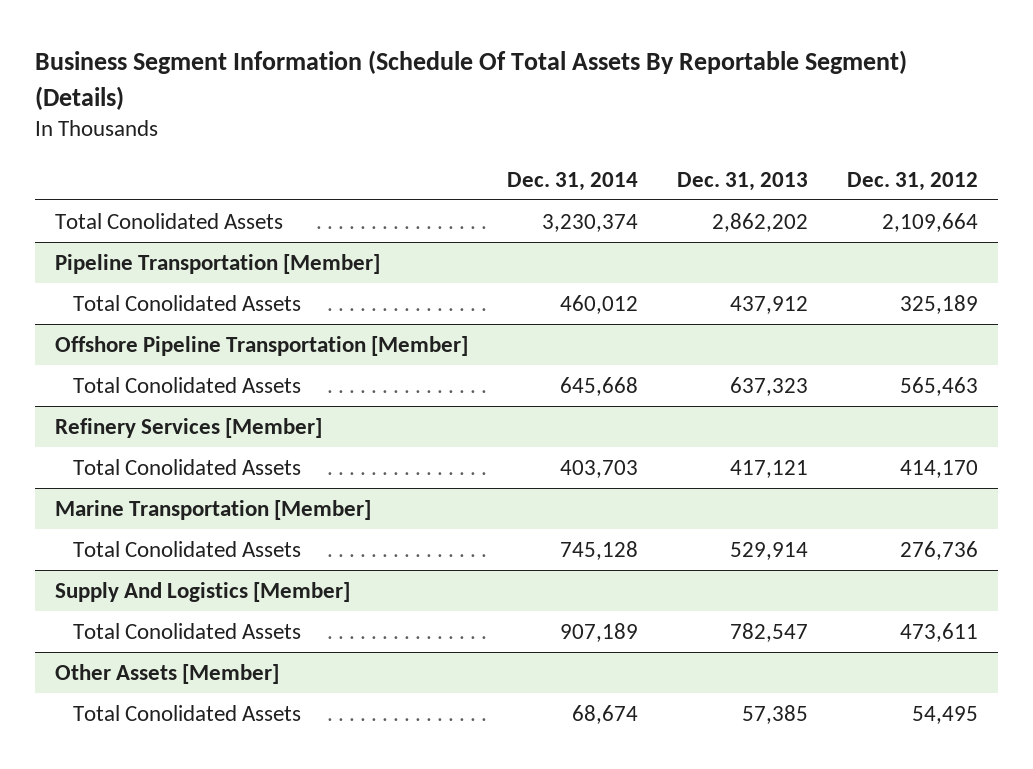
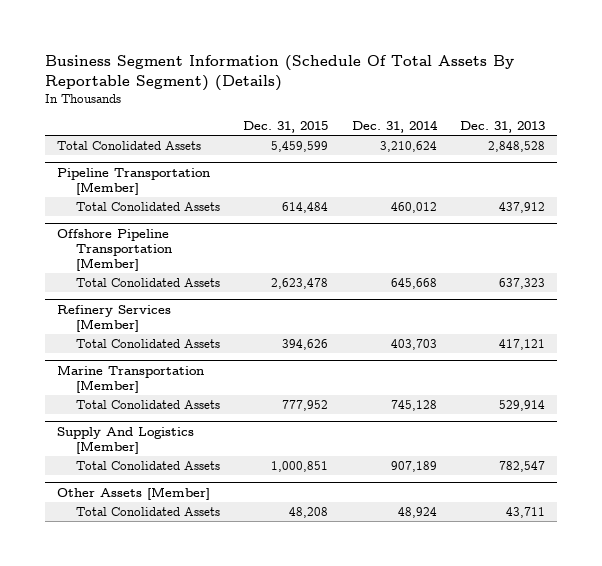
- | Dec. 31, 2014 | Dec. 31, 2013 | Dec. 31, 2012
+ | Dec. 31, 2015 | Dec. 31, 2014 | Dec. 31, 2013
- Total Conolidated Assets | 3,230,374 | 2,862,202 | 2,109,664
+ Total Conolidated Assets | 5,459,599 | 3,210,624 | 2,848,528
@ Other Assets [Member]
- Total Conolidated Assets | 68,674 | 57,385 | 54,495
+ Total Conolidated Assets | 48,208 | 48,924 | 43,711

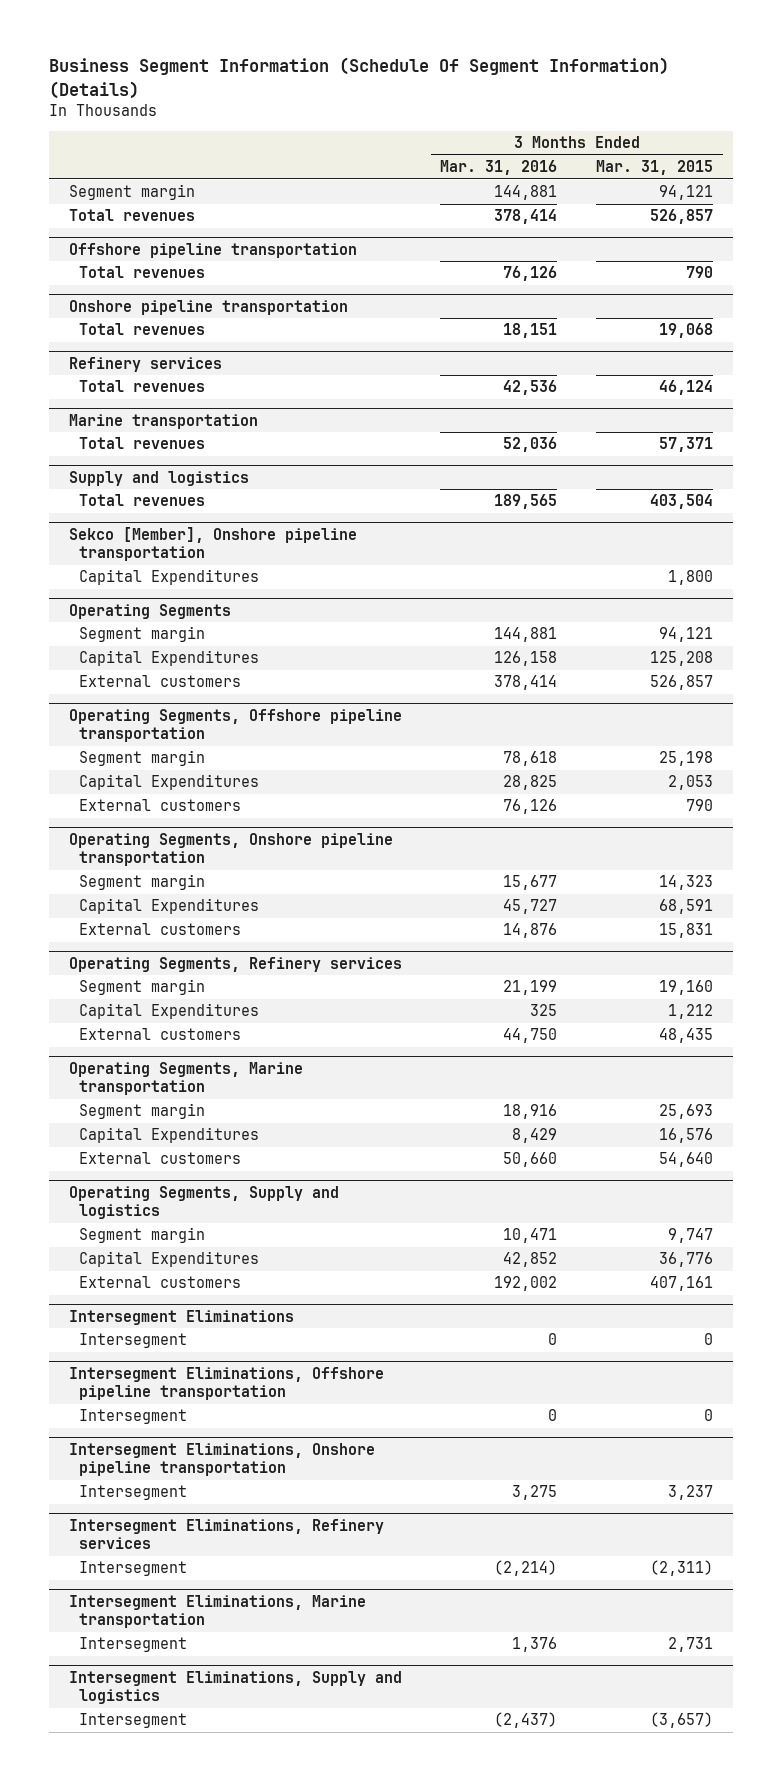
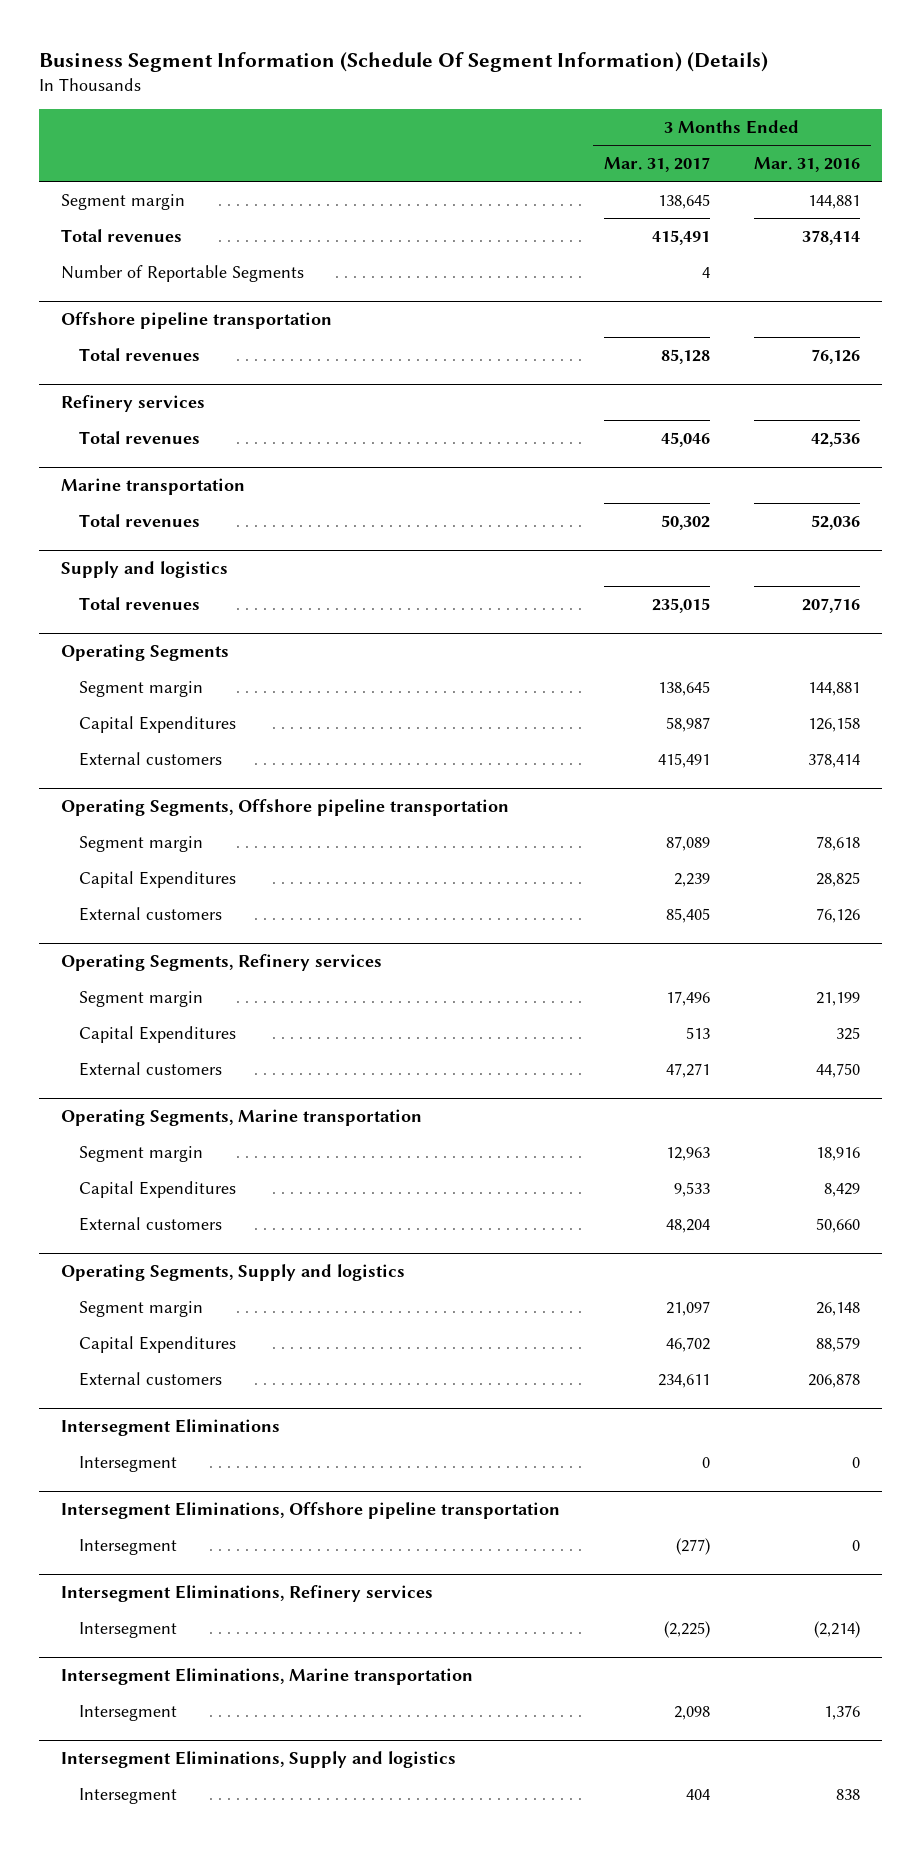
- | 3 Months Ended Mar. 31, 2016 | 3 Months Ended Mar. 31, 2015
+ | 3 Months Ended Mar. 31, 2017 | 3 Months Ended Mar. 31, 2016
+ Number of Reportable Segments | 4 |
- Onshore pipeline transportation
- Total revenues | 18,151 | 19,068
@ Supply and logistics
- Total revenues | 189,565 | 403,504
- Sekco [Member], Onshore pipeline transportation
- Capital Expenditures | | 1,800
@ Supply and logistics
+ Total revenues | 235,015 | 207,716
- Operating Segments, Onshore pipeline transportation
- Segment margin | 15,677 | 14,323
- Capital Expenditures | 45,727 | 68,591
- External customers | 14,876 | 15,831
@ Operating Segments, Supply and logistics
- Segment margin | 10,471 | 9,747
- Capital Expenditures | 42,852 | 36,776
- External customers | 192,002 | 407,161
+ Segment margin | 21,097 | 26,148
+ Capital Expenditures | 46,702 | 88,579
+ External customers | 234,611 | 206,878
- Intersegment Eliminations, Onshore pipeline transportation
- Intersegment | 3,275 | 3,237
@ Intersegment Eliminations, Supply and logistics
- Intersegment | (2,437) | (3,657)
+ Intersegment | 404 | 838

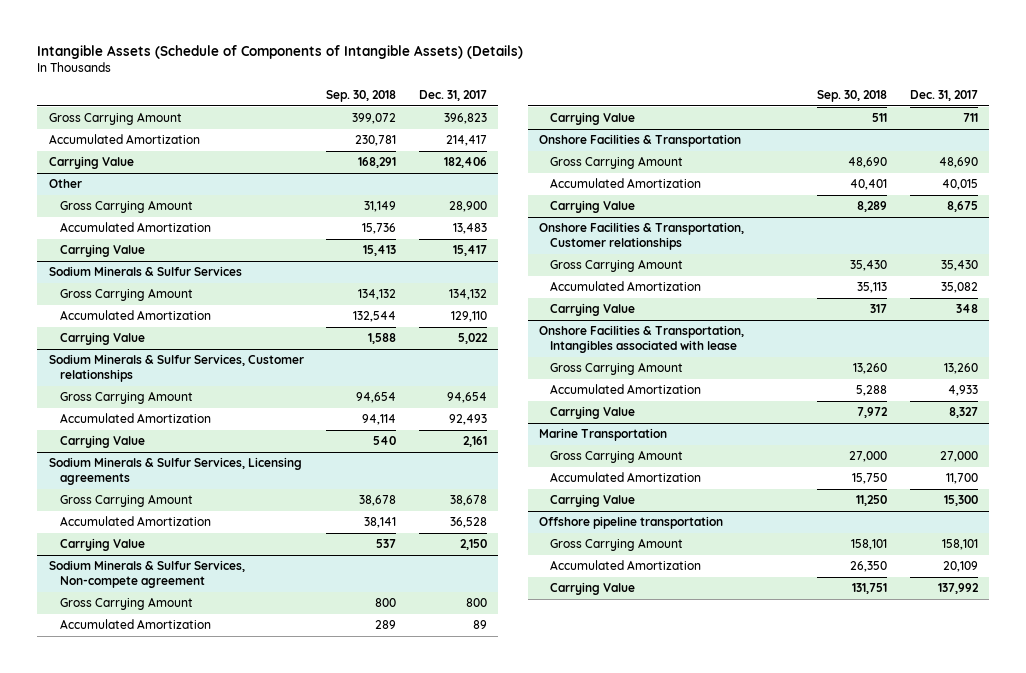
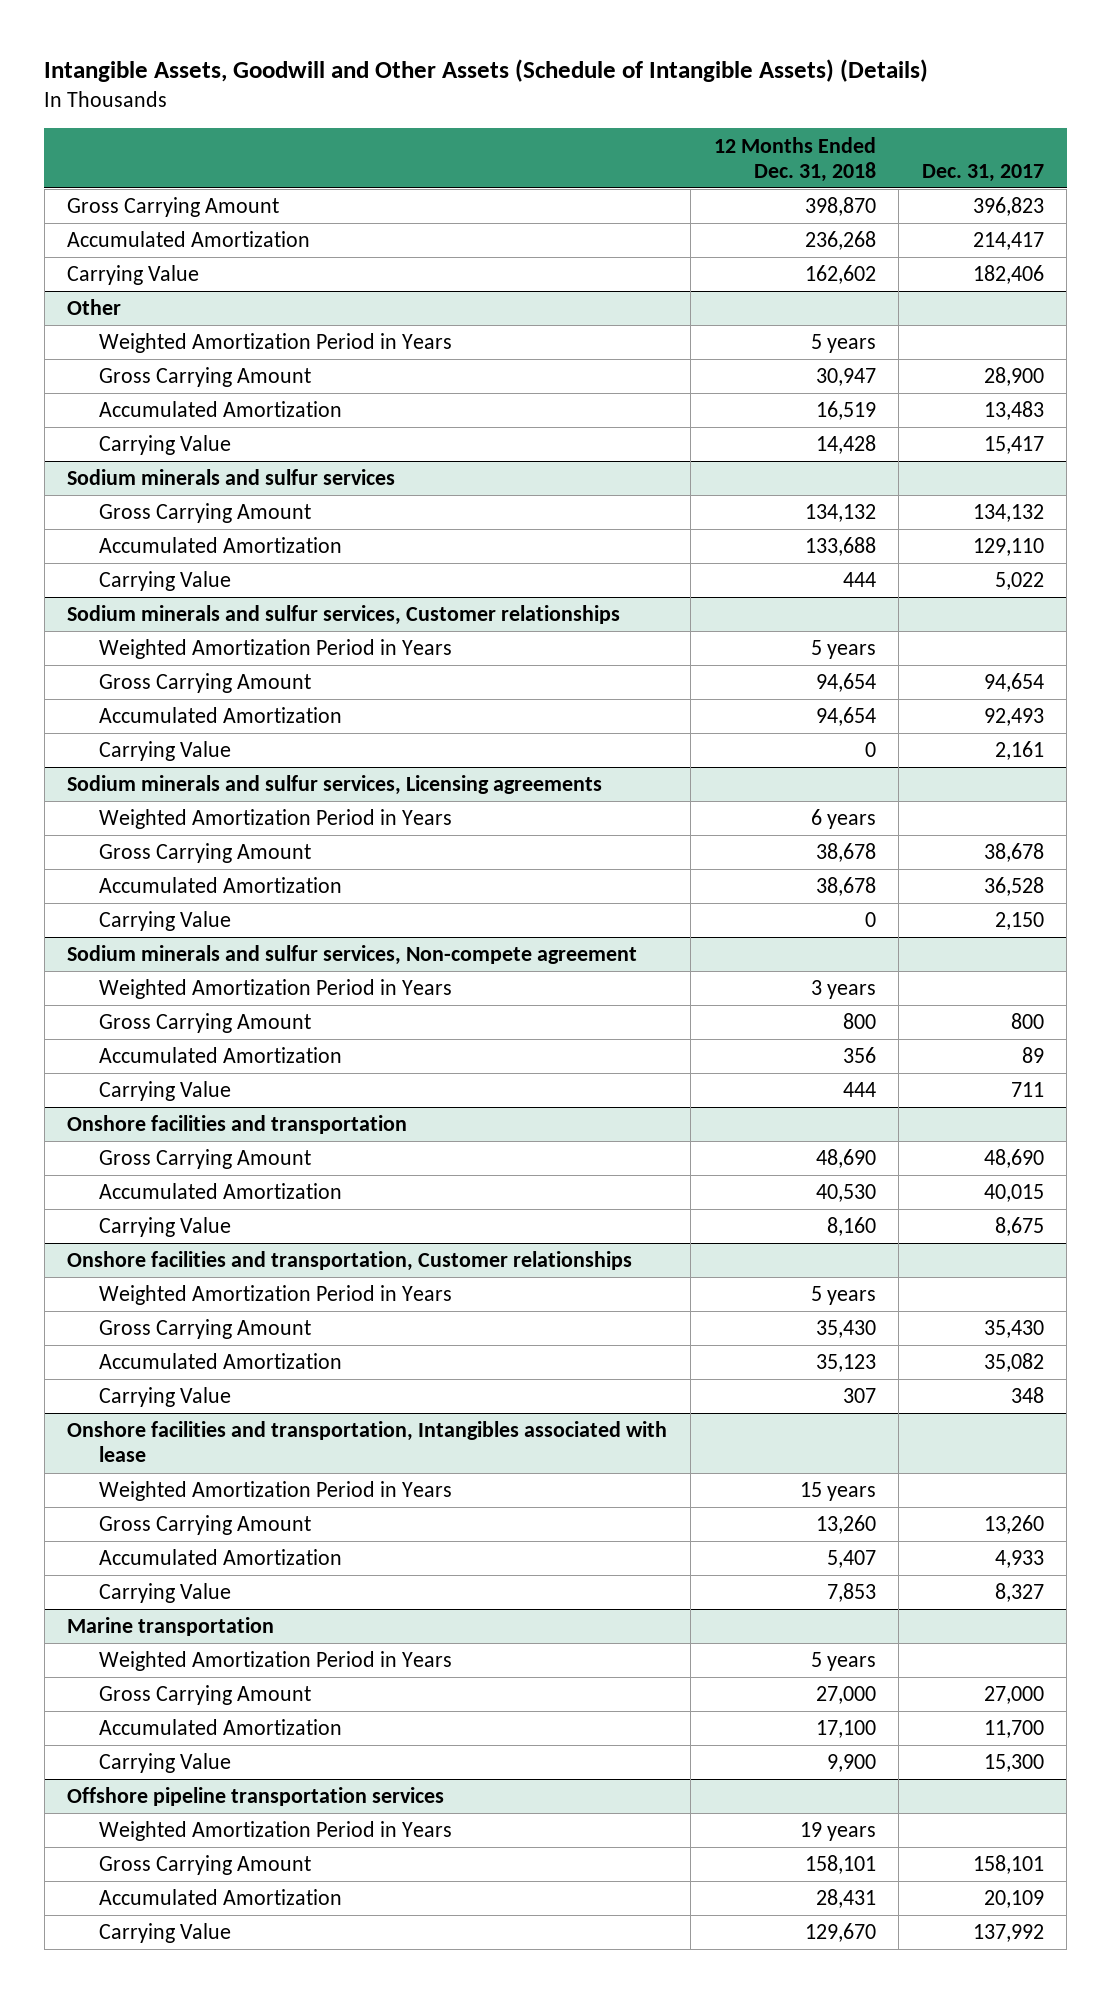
- Intangible Assets (Schedule of Components of Intangible Assets) (Details)
+ Intangible Assets, Goodwill and Other Assets (Schedule of Intangible Assets) (Details)
- | Sep. 30, 2018 | Dec. 31, 2017
+ | 12 Months Ended Dec. 31, 2018 | Dec. 31, 2017
@ Other
+ Weighted Amortization Period in Years | 5 years |
- Sodium Minerals & Sulfur Services
+ Sodium minerals and sulfur services
- Sodium Minerals & Sulfur Services, Customer relationships
+ Sodium minerals and sulfur services, Customer relationships
+ Weighted Amortization Period in Years | 5 years |
- Sodium Minerals & Sulfur Services, Licensing agreements
+ Sodium minerals and sulfur services, Licensing agreements
+ Weighted Amortization Period in Years | 6 years |
- Sodium Minerals & Sulfur Services, Non-compete agreement
+ Sodium minerals and sulfur services, Non-compete agreement
+ Weighted Amortization Period in Years | 3 years |
- Onshore Facilities & Transportation
+ Onshore facilities and transportation
- Onshore Facilities & Transportation, Customer relationships
+ Onshore facilities and transportation, Customer relationships
+ Weighted Amortization Period in Years | 5 years |
- Onshore Facilities & Transportation, Intangibles associated with lease
+ Onshore facilities and transportation, Intangibles associated with lease
+ Weighted Amortization Period in Years | 15 years |
- Marine Transportation
+ Marine transportation
+ Weighted Amortization Period in Years | 5 years |
- Offshore pipeline transportation
+ Offshore pipeline transportation services
+ Weighted Amortization Period in Years | 19 years |

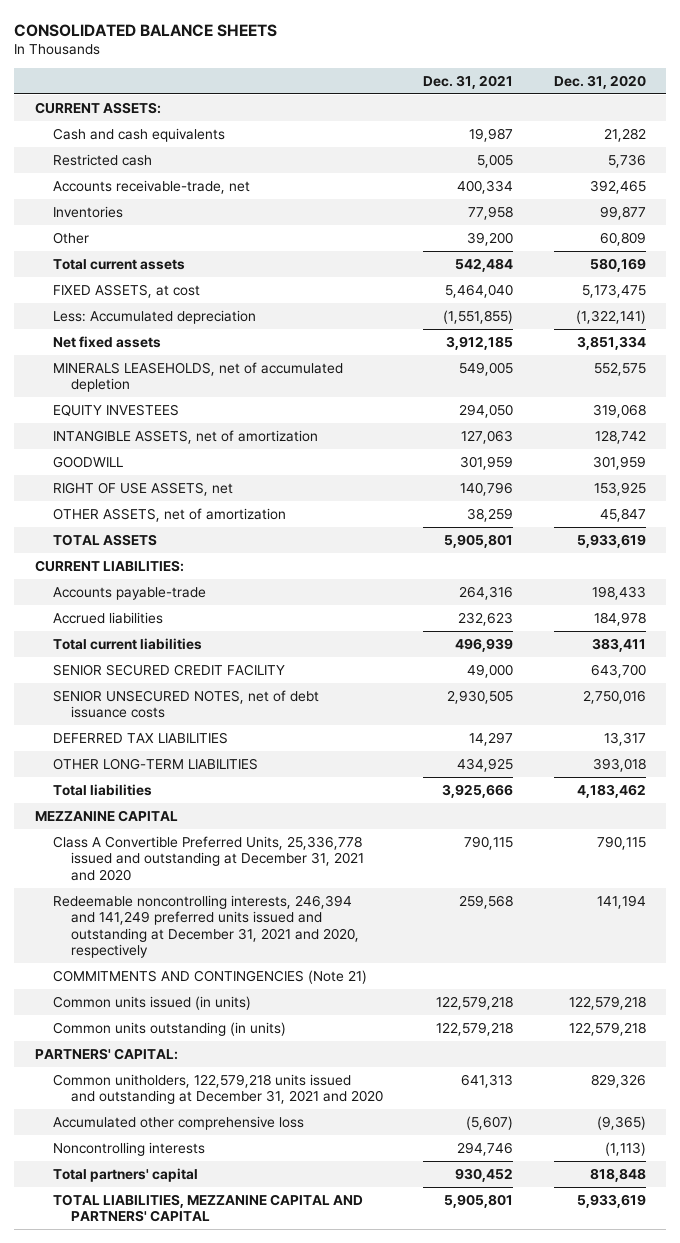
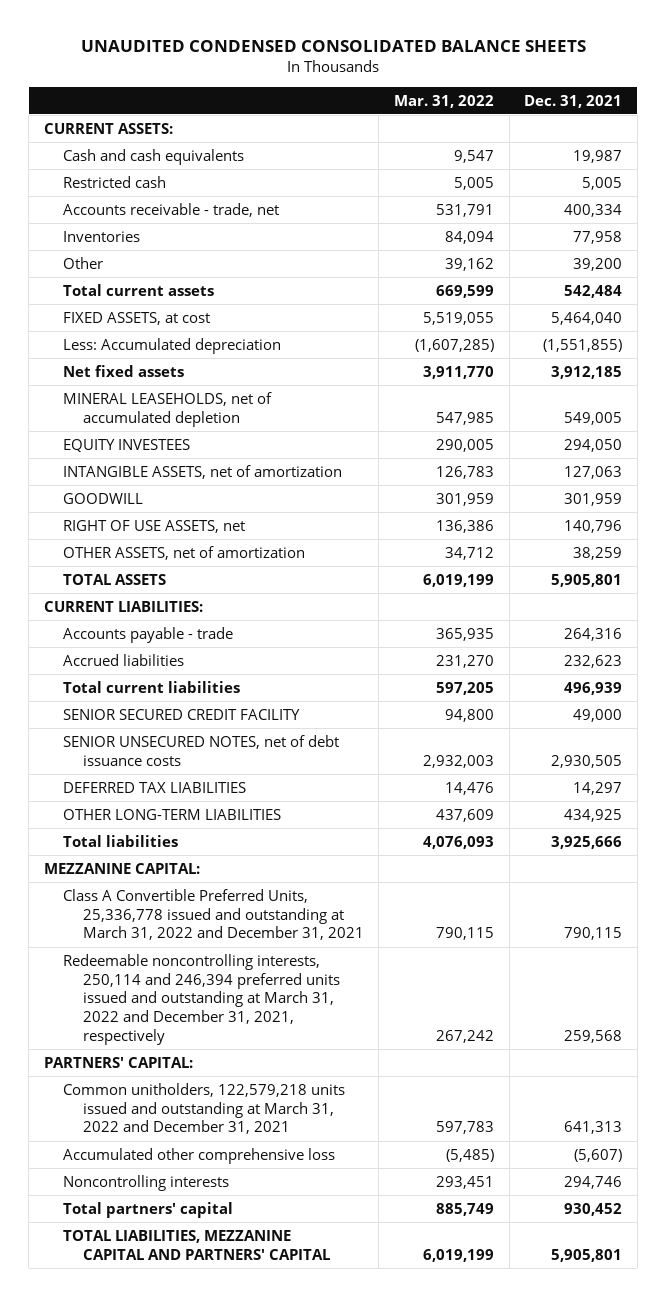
- CONSOLIDATED BALANCE SHEETS
+ UNAUDITED CONDENSED CONSOLIDATED BALANCE SHEETS
- | Dec. 31, 2021 | Dec. 31, 2020
+ | Mar. 31, 2022 | Dec. 31, 2021
- Accounts receivable-trade, net | 400,334 | 392,465
+ Accounts receivable - trade, net | 531,791 | 400,334
- MINERALS LEASEHOLDS, net of accumulated depletion | 549,005 | 552,575
+ MINERAL LEASEHOLDS, net of accumulated depletion | 547,985 | 549,005
- Accounts payable-trade | 264,316 | 198,433
+ Accounts payable - trade | 365,935 | 264,316
- MEZZANINE CAPITAL
- Class A Convertible Preferred Units, 25,336,778 issued and outstanding at December 31, 2021 and 2020 | 790,115 | 790,115
- Redeemable noncontrolling interests, 246,394 and 141,249 preferred units issued and outstanding at December 31, 2021 and 2020, respectively | 259,568 | 141,194
- COMMITMENTS AND CONTINGENCIES (Note 21)
- Common units issued (in units) | 122,579,218 | 122,579,218
- Common units outstanding (in units) | 122,579,218 | 122,579,218
+ MEZZANINE CAPITAL:
+ Class A Convertible Preferred Units, 25,336,778 issued and outstanding at March 31, 2022 and December 31, 2021 | 790,115 | 790,115
+ Redeemable noncontrolling interests, 250,114 and 246,394 preferred units issued and outstanding at March 31, 2022 and December 31, 2021, respectively | 267,242 | 259,568
- Common unitholders, 122,579,218 units issued and outstanding at December 31, 2021 and 2020 | 641,313 | 829,326
+ Common unitholders, 122,579,218 units issued and outstanding at March 31, 2022 and December 31, 2021 | 597,783 | 641,313

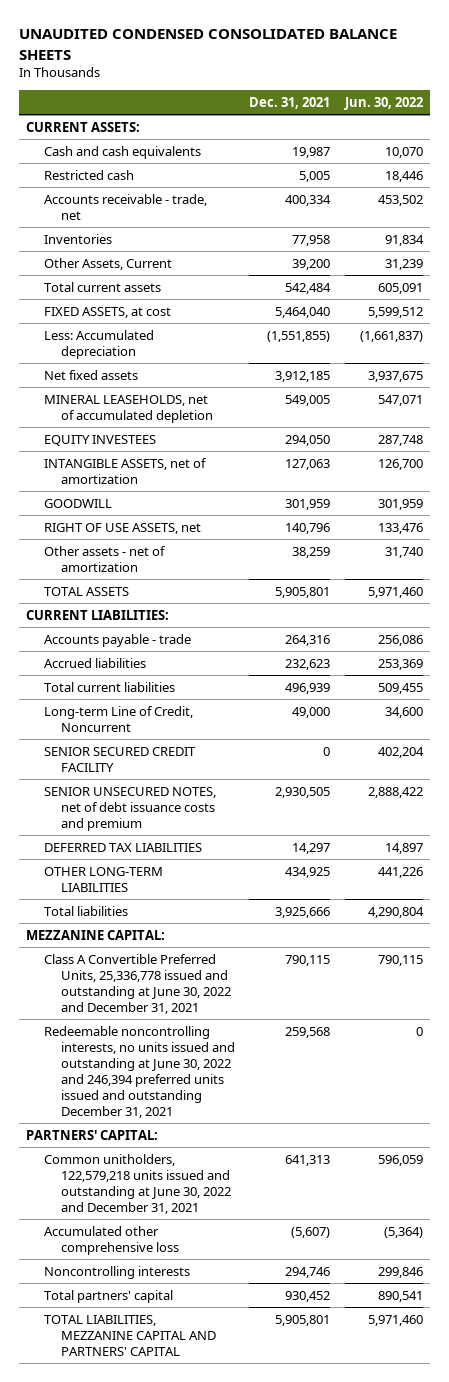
- | Mar. 31, 2022 | Dec. 31, 2021
+ | Dec. 31, 2021 | Jun. 30, 2022
- Other | 39,162 | 39,200
+ Other Assets, Current | 39,200 | 31,239
- OTHER ASSETS, net of amortization | 34,712 | 38,259
+ Other assets - net of amortization | 38,259 | 31,740
- SENIOR SECURED CREDIT FACILITY | 94,800 | 49,000
- SENIOR UNSECURED NOTES, net of debt issuance costs | 2,932,003 | 2,930,505
+ Long-term Line of Credit, Noncurrent | 49,000 | 34,600
+ SENIOR SECURED CREDIT FACILITY | 0 | 402,204
+ SENIOR UNSECURED NOTES, net of debt issuance costs and premium | 2,930,505 | 2,888,422
- Class A Convertible Preferred Units, 25,336,778 issued and outstanding at March 31, 2022 and December 31, 2021 | 790,115 | 790,115
- Redeemable noncontrolling interests, 250,114 and 246,394 preferred units issued and outstanding at March 31, 2022 and December 31, 2021, respectively | 267,242 | 259,568
+ Class A Convertible Preferred Units, 25,336,778 issued and outstanding at June 30, 2022 and December 31, 2021 | 790,115 | 790,115
+ Redeemable noncontrolling interests, no units issued and outstanding at June 30, 2022 and 246,394 preferred units issued and outstanding December 31, 2021 | 259,568 | 0
- Common unitholders, 122,579,218 units issued and outstanding at March 31, 2022 and December 31, 2021 | 597,783 | 641,313
+ Common unitholders, 122,579,218 units issued and outstanding at June 30, 2022 and December 31, 2021 | 641,313 | 596,059

